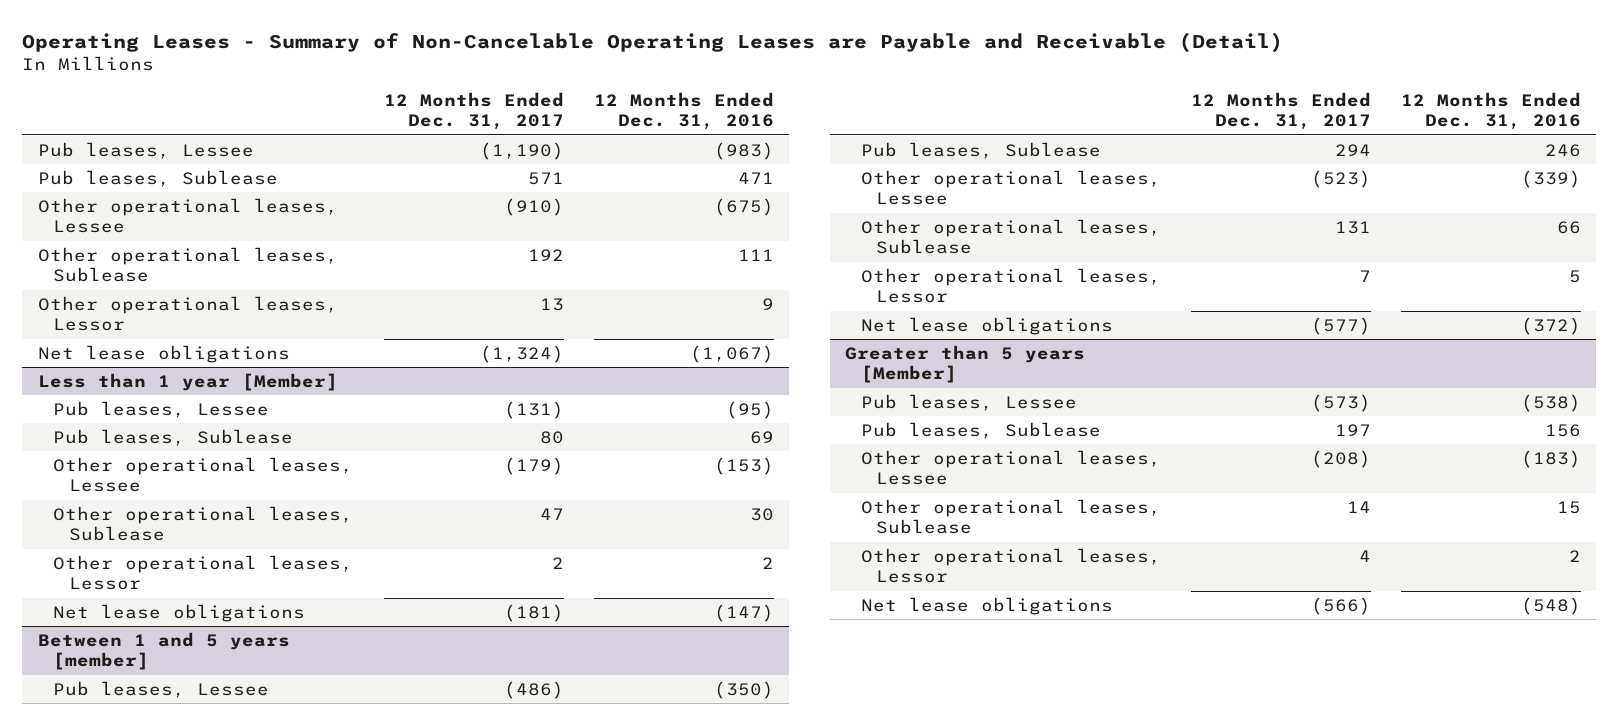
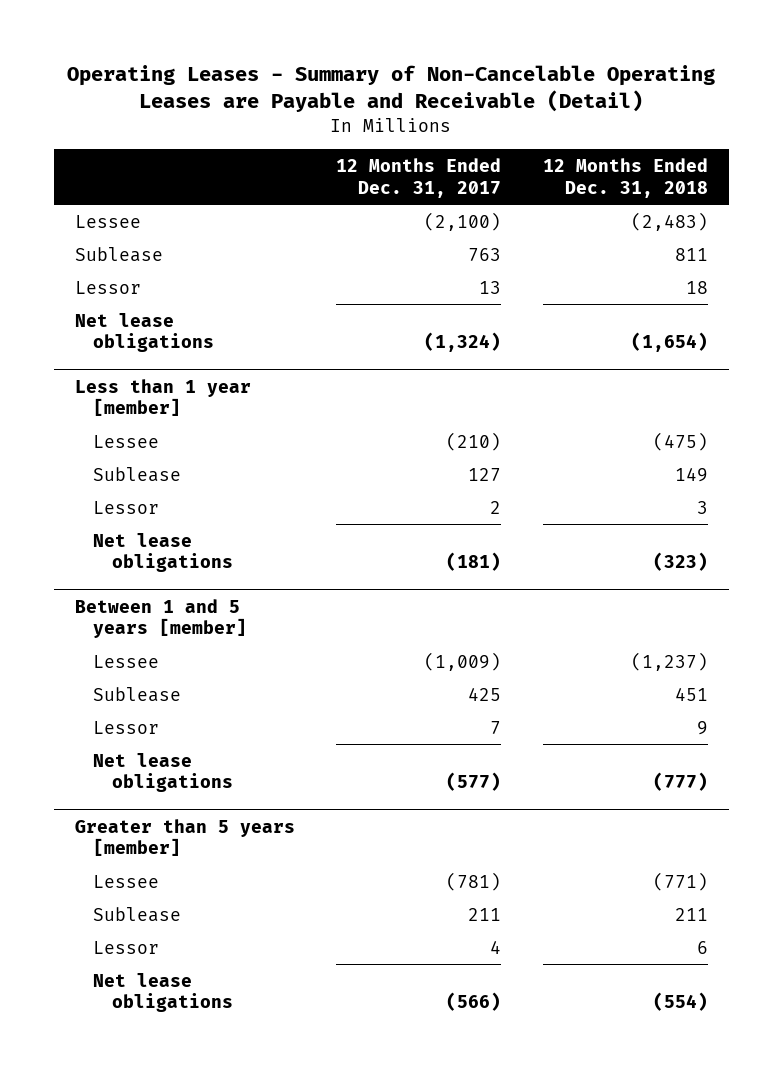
- | 12 Months Ended Dec. 31, 2017 | 12 Months Ended Dec. 31, 2016
+ | 12 Months Ended Dec. 31, 2017 | 12 Months Ended Dec. 31, 2018
- Pub leases, Lessee | (1,190) | (983)
- Pub leases, Sublease | 571 | 471
- Other operational leases, Lessee | (910) | (675)
- Other operational leases, Sublease | 192 | 111
- Other operational leases, Lessor | 13 | 9
+ Lessee | (2,100) | (2,483)
+ Sublease | 763 | 811
+ Lessor | 13 | 18
- Less than 1 year [Member]
- Pub leases, Lessee | (131) | (95)
- Pub leases, Sublease | 80 | 69
- Other operational leases, Lessee | (179) | (153)
- Other operational leases, Sublease | 47 | 30
- Other operational leases, Lessor | 2 | 2
+ Less than 1 year [member]
+ Lessee | (210) | (475)
+ Sublease | 127 | 149
+ Lessor | 2 | 3
@ Between 1 and 5 years [member]
- Pub leases, Lessee | (486) | (350)
- Pub leases, Sublease | 294 | 246
- Other operational leases, Lessee | (523) | (339)
- Other operational leases, Sublease | 131 | 66
- Other operational leases, Lessor | 7 | 5
+ Lessee | (1,009) | (1,237)
+ Sublease | 425 | 451
+ Lessor | 7 | 9
- Greater than 5 years [Member]
- Pub leases, Lessee | (573) | (538)
- Pub leases, Sublease | 197 | 156
- Other operational leases, Lessee | (208) | (183)
- Other operational leases, Sublease | 14 | 15
- Other operational leases, Lessor | 4 | 2
+ Greater than 5 years [member]
+ Lessee | (781) | (771)
+ Sublease | 211 | 211
+ Lessor | 4 | 6

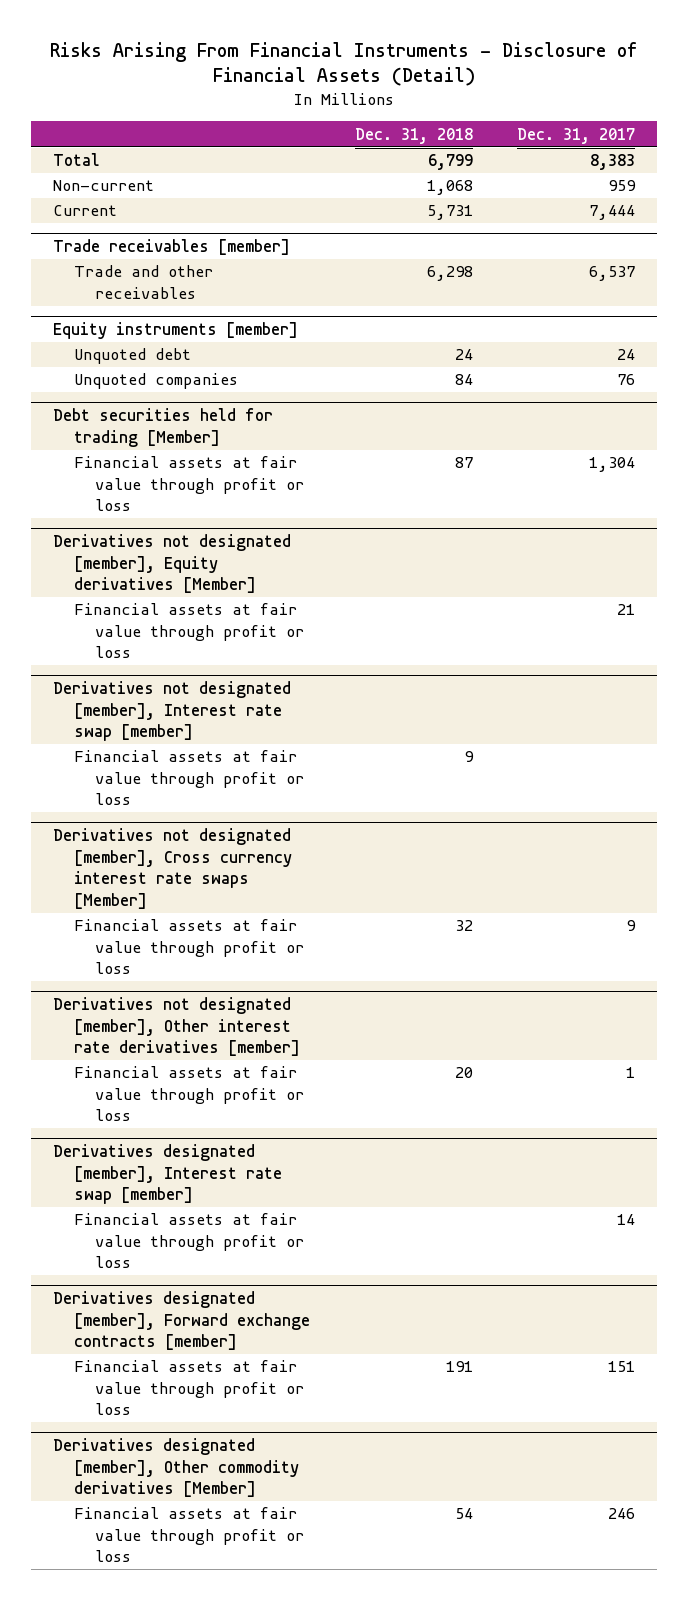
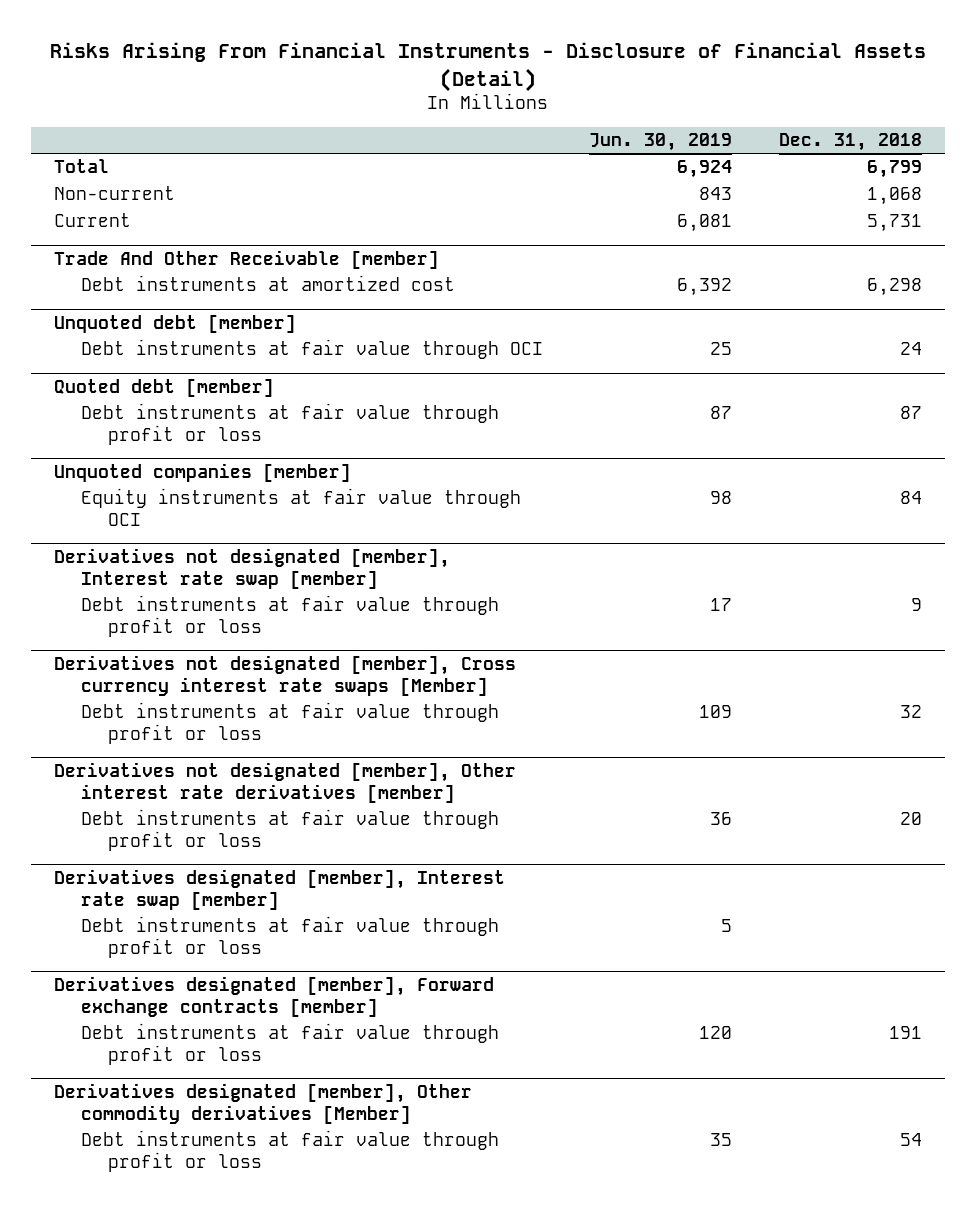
- | Dec. 31, 2018 | Dec. 31, 2017
+ | Jun. 30, 2019 | Dec. 31, 2018
- Trade receivables [member]
- Trade and other receivables | 6,298 | 6,537
- Equity instruments [member]
- Unquoted debt | 24 | 24
- Unquoted companies | 84 | 76
- Debt securities held for trading [Member]
- Financial assets at fair value through profit or loss | 87 | 1,304
- Derivatives not designated [member], Equity derivatives [Member]
- Financial assets at fair value through profit or loss | | 21
+ Trade And Other Receivable [member]
+ Debt instruments at amortized cost | 6,392 | 6,298
+ Unquoted debt [member]
+ Debt instruments at fair value through OCI | 25 | 24
+ Quoted debt [member]
+ Debt instruments at fair value through profit or loss | 87 | 87
+ Unquoted companies [member]
+ Equity instruments at fair value through OCI | 98 | 84
@ Derivatives not designated [member], Interest rate swap [member]
- Financial assets at fair value through profit or loss | 9 |
+ Debt instruments at fair value through profit or loss | 17 | 9
@ Derivatives not designated [member], Cross currency interest rate swaps [Member]
- Financial assets at fair value through profit or loss | 32 | 9
+ Debt instruments at fair value through profit or loss | 109 | 32
@ Derivatives not designated [member], Other interest rate derivatives [member]
- Financial assets at fair value through profit or loss | 20 | 1
+ Debt instruments at fair value through profit or loss | 36 | 20
@ Derivatives designated [member], Interest rate swap [member]
- Financial assets at fair value through profit or loss | | 14
+ Debt instruments at fair value through profit or loss | 5 |
@ Derivatives designated [member], Forward exchange contracts [member]
- Financial assets at fair value through profit or loss | 191 | 151
+ Debt instruments at fair value through profit or loss | 120 | 191
@ Derivatives designated [member], Other commodity derivatives [Member]
- Financial assets at fair value through profit or loss | 54 | 246
+ Debt instruments at fair value through profit or loss | 35 | 54

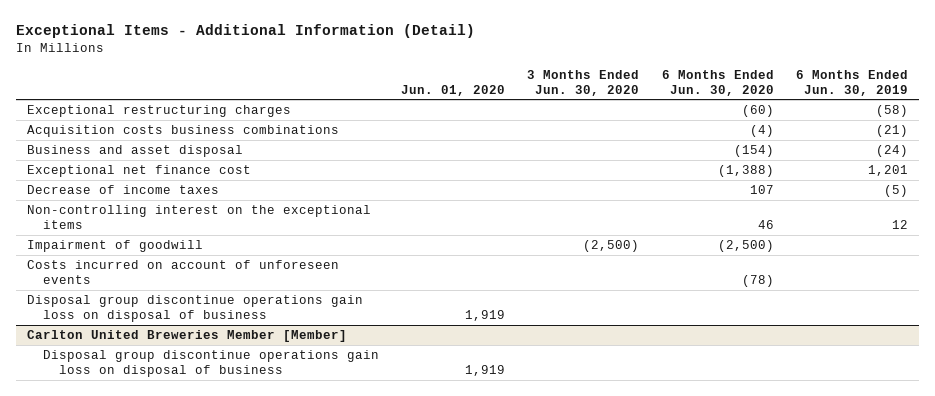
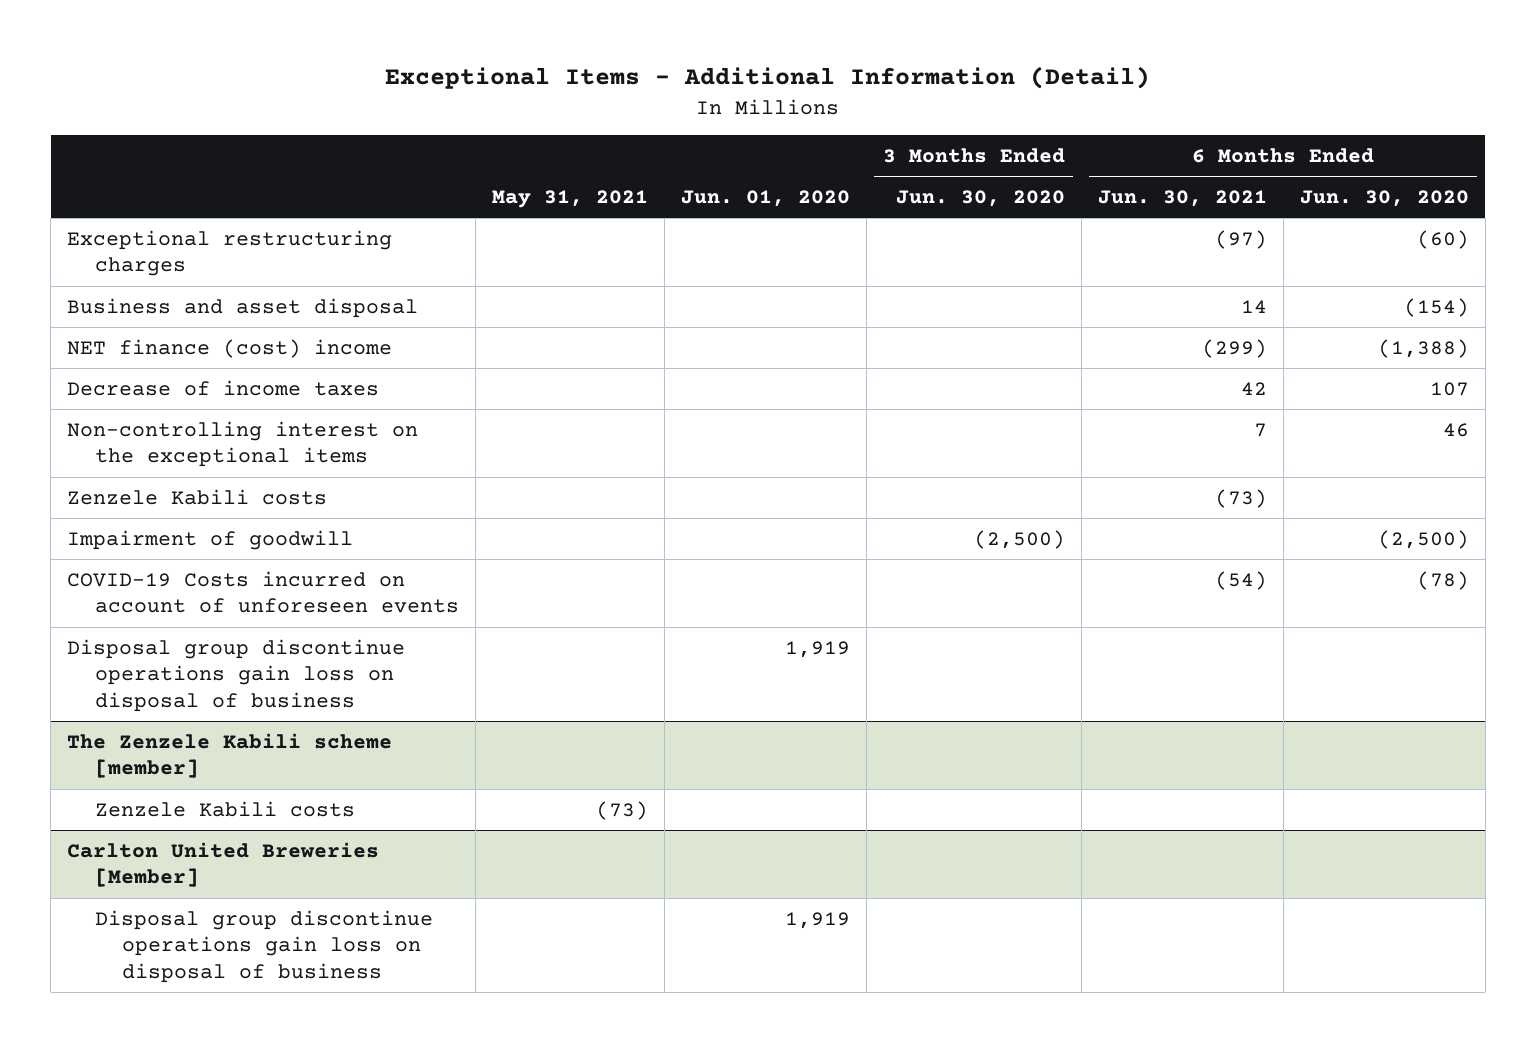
- | Jun. 01, 2020 | 3 Months Ended Jun. 30, 2020 | 6 Months Ended Jun. 30, 2020 | 6 Months Ended Jun. 30, 2019
+ | May 31, 2021 | Jun. 01, 2020 | 3 Months Ended Jun. 30, 2020 | 6 Months Ended Jun. 30, 2021 | 6 Months Ended Jun. 30, 2020
- Acquisition costs business combinations | | | (4) | (21)
- Exceptional net finance cost | | | (1,388) | 1,201
+ NET finance (cost) income | | | | (299) | (1,388)
+ Zenzele Kabili costs | | | | (73) |
- Costs incurred on account of unforeseen events | | | (78) |
+ COVID-19 Costs incurred on account of unforeseen events | | | | (54) | (78)
- Carlton United Breweries Member [Member]
+ The Zenzele Kabili scheme [member]
+ Zenzele Kabili costs | (73) | | | |
+ Carlton United Breweries [Member]

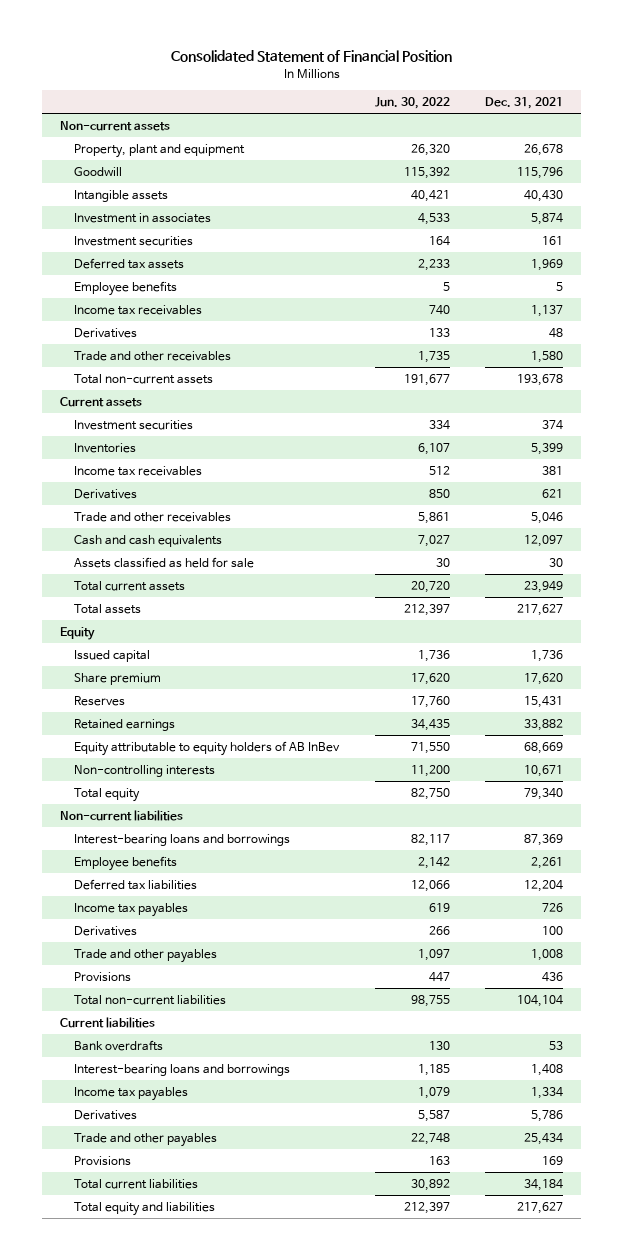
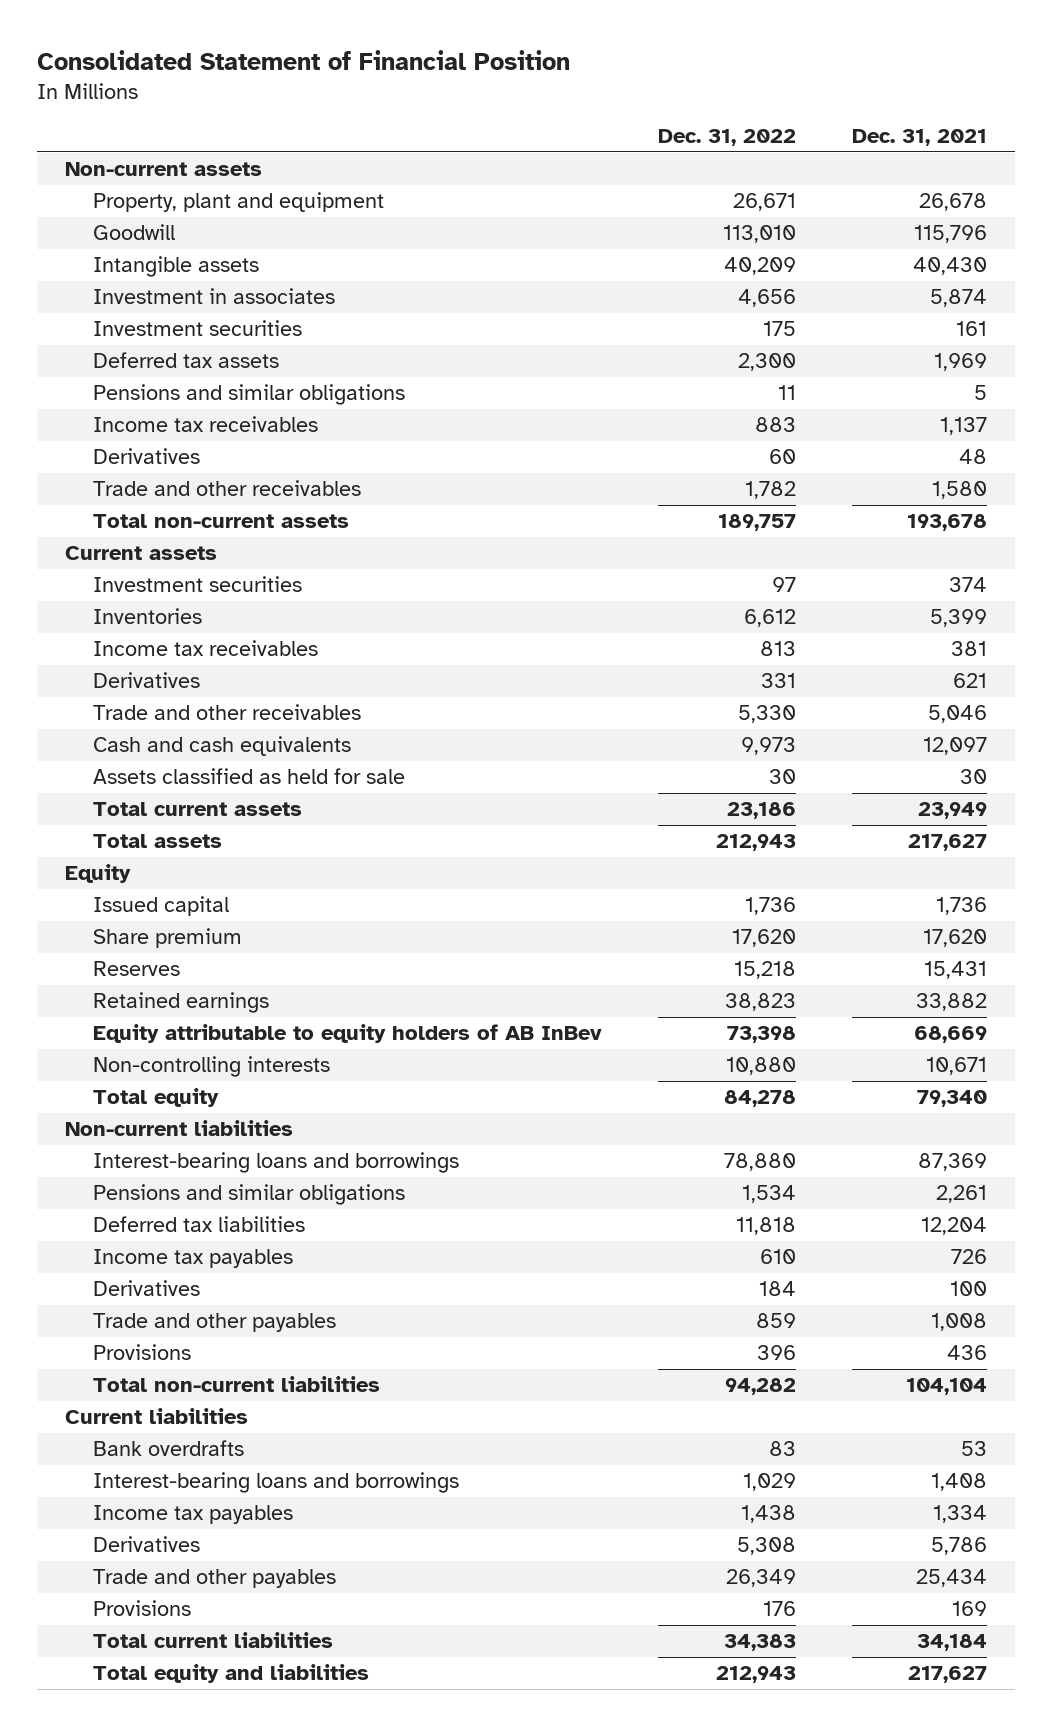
- | Jun. 30, 2022 | Dec. 31, 2021
+ | Dec. 31, 2022 | Dec. 31, 2021
- Employee benefits | 5 | 5
+ Pensions and similar obligations | 11 | 5
- Employee benefits | 2,142 | 2,261
+ Pensions and similar obligations | 1,534 | 2,261

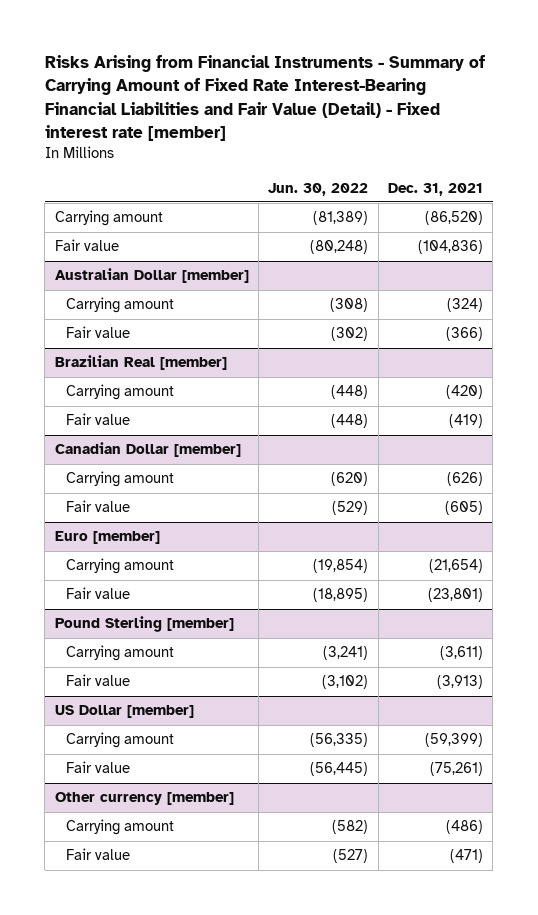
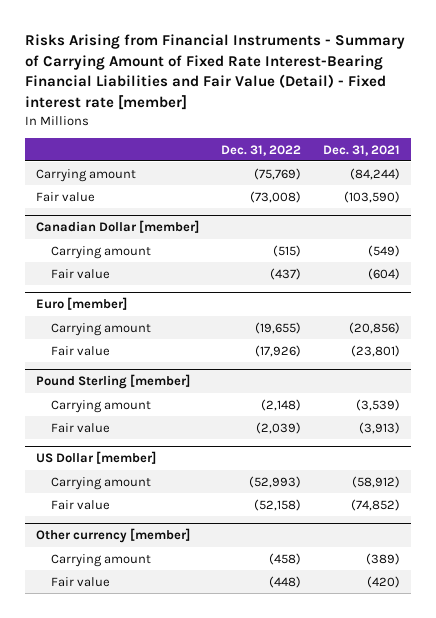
- | Jun. 30, 2022 | Dec. 31, 2021
+ | Dec. 31, 2022 | Dec. 31, 2021
- Carrying amount | (81,389) | (86,520)
- Fair value | (80,248) | (104,836)
- Australian Dollar [member]
- Carrying amount | (308) | (324)
- Fair value | (302) | (366)
- Brazilian Real [member]
- Carrying amount | (448) | (420)
- Fair value | (448) | (419)
+ Carrying amount | (75,769) | (84,244)
+ Fair value | (73,008) | (103,590)
@ Canadian Dollar [member]
- Carrying amount | (620) | (626)
- Fair value | (529) | (605)
+ Carrying amount | (515) | (549)
+ Fair value | (437) | (604)
@ Euro [member]
- Carrying amount | (19,854) | (21,654)
+ Carrying amount | (19,655) | (20,856)
@ Pound Sterling [member]
- Carrying amount | (3,241) | (3,611)
+ Carrying amount | (2,148) | (3,539)
@ US Dollar [member]
- Carrying amount | (56,335) | (59,399)
- Fair value | (56,445) | (75,261)
+ Carrying amount | (52,993) | (58,912)
+ Fair value | (52,158) | (74,852)
@ Other currency [member]
- Carrying amount | (582) | (486)
- Fair value | (527) | (471)
+ Carrying amount | (458) | (389)
+ Fair value | (448) | (420)

